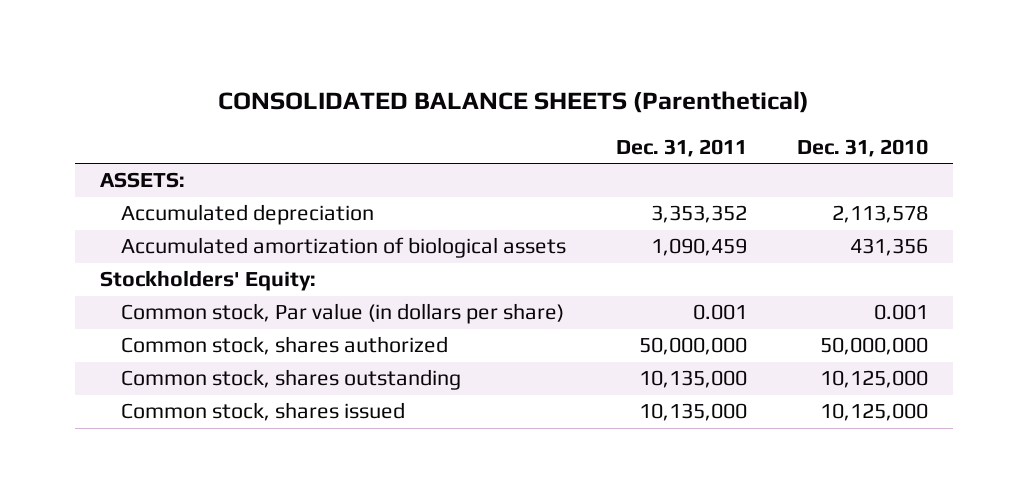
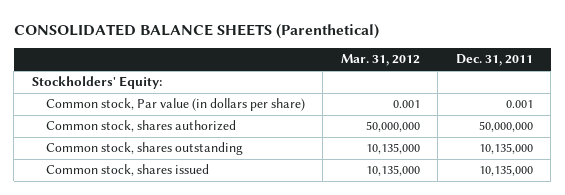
- | Dec. 31, 2011 | Dec. 31, 2010
+ | Mar. 31, 2012 | Dec. 31, 2011
- ASSETS:
- Accumulated depreciation | 3,353,352 | 2,113,578
- Accumulated amortization of biological assets | 1,090,459 | 431,356

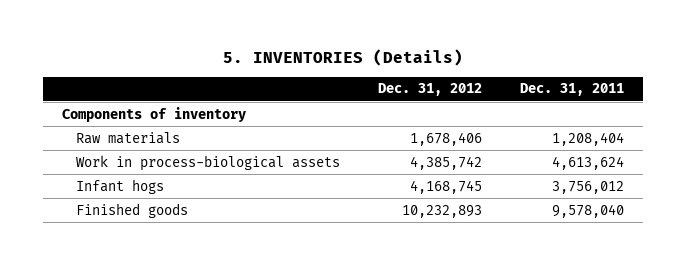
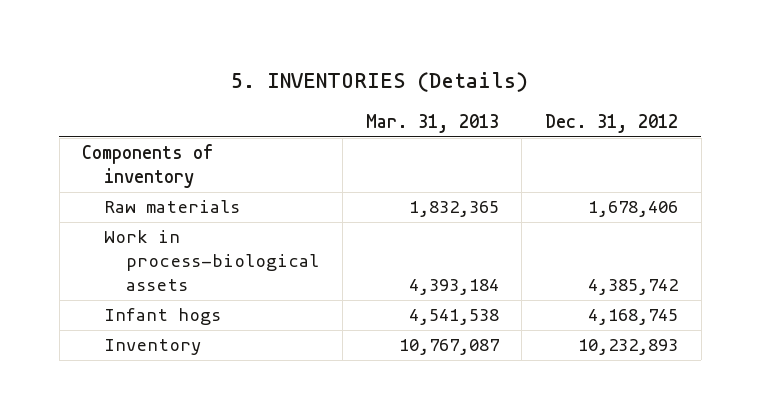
- | Dec. 31, 2012 | Dec. 31, 2011
+ | Mar. 31, 2013 | Dec. 31, 2012
- Finished goods | 10,232,893 | 9,578,040
+ Inventory | 10,767,087 | 10,232,893

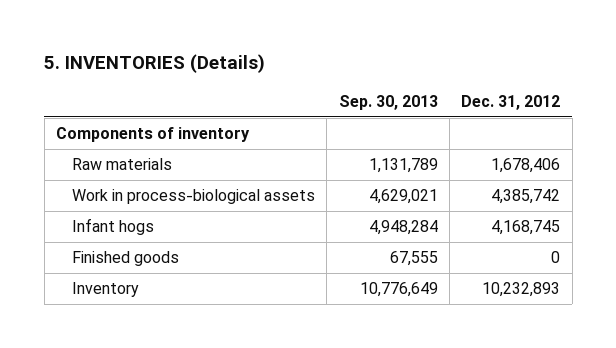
- | Mar. 31, 2013 | Dec. 31, 2012
+ | Sep. 30, 2013 | Dec. 31, 2012
+ Finished goods | 67,555 | 0

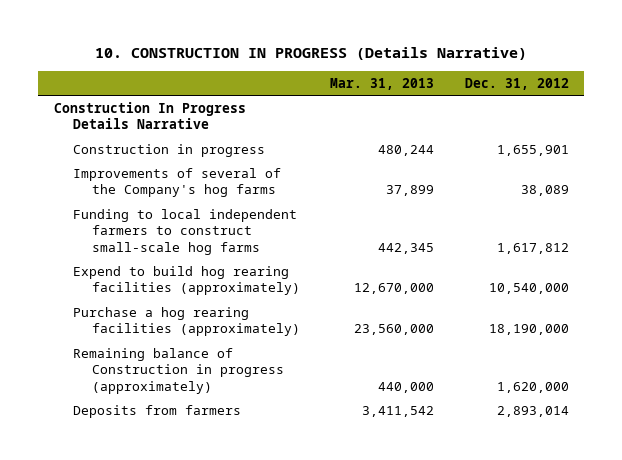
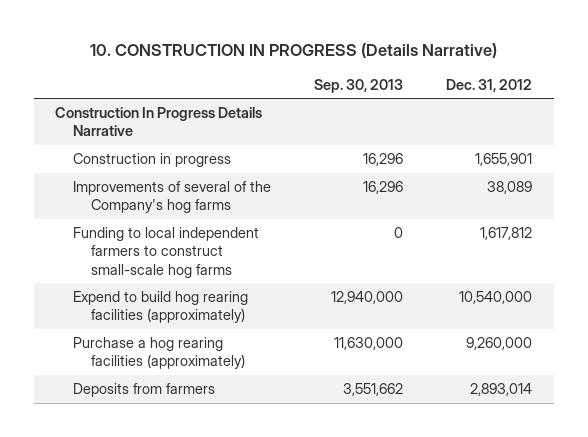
- | Mar. 31, 2013 | Dec. 31, 2012
+ | Sep. 30, 2013 | Dec. 31, 2012
- Purchase a hog rearing facilities (approximately) | 23,560,000 | 18,190,000
- Remaining balance of Construction in progress (approximately) | 440,000 | 1,620,000
+ Purchase a hog rearing facilities (approximately) | 11,630,000 | 9,260,000

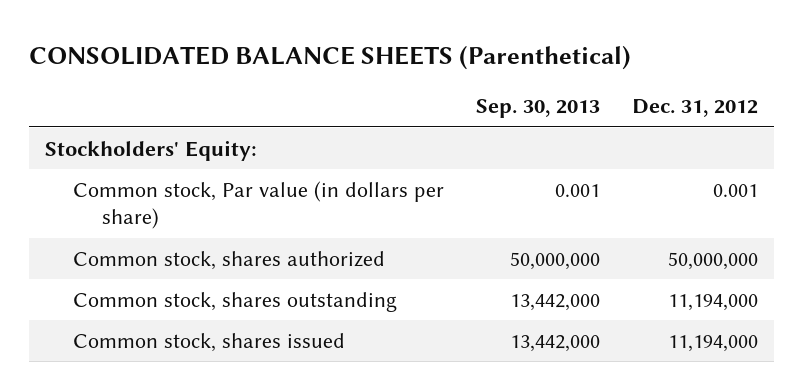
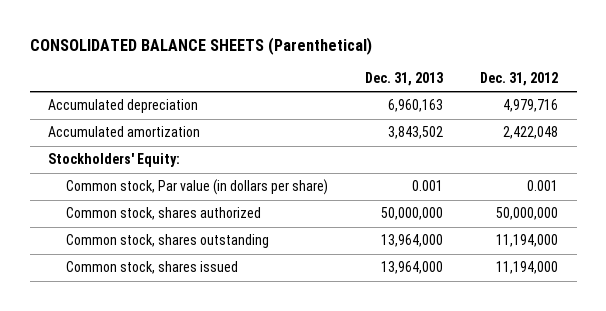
- | Sep. 30, 2013 | Dec. 31, 2012
+ | Dec. 31, 2013 | Dec. 31, 2012
+ Accumulated depreciation | 6,960,163 | 4,979,716
+ Accumulated amortization | 3,843,502 | 2,422,048

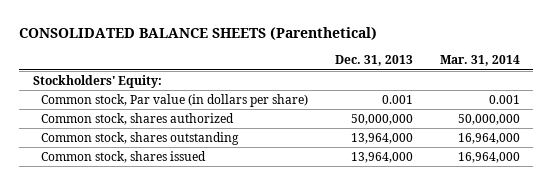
- | Dec. 31, 2013 | Dec. 31, 2012
+ | Dec. 31, 2013 | Mar. 31, 2014
- Accumulated depreciation | 6,960,163 | 4,979,716
- Accumulated amortization | 3,843,502 | 2,422,048

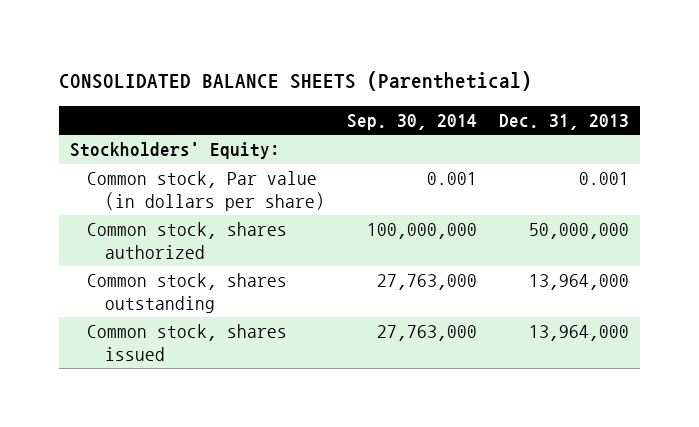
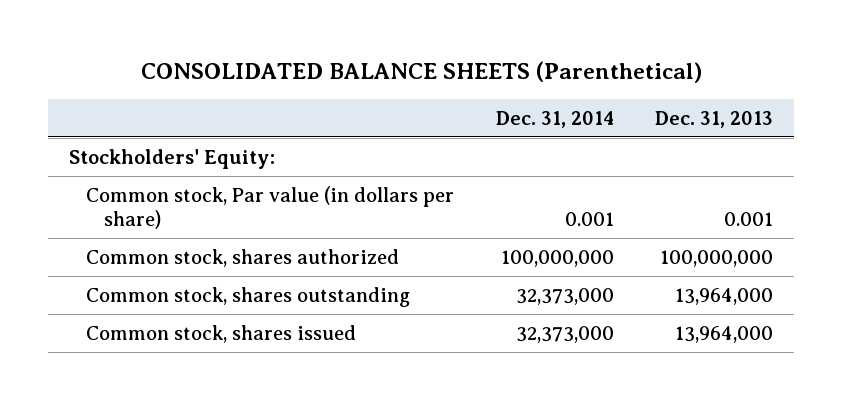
- | Sep. 30, 2014 | Dec. 31, 2013
+ | Dec. 31, 2014 | Dec. 31, 2013
- Common stock, shares authorized | 100,000,000 | 50,000,000
+ Common stock, shares authorized | 100,000,000 | 100,000,000

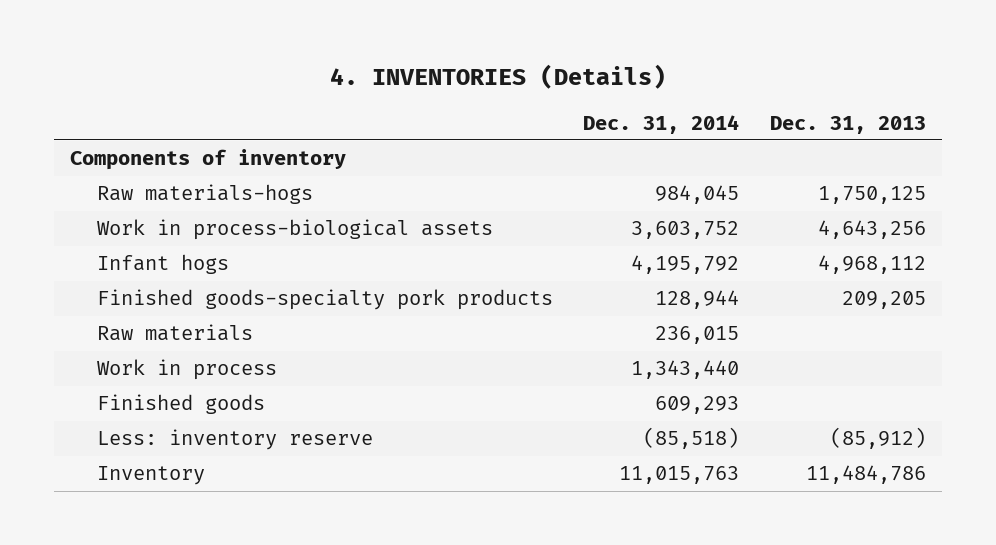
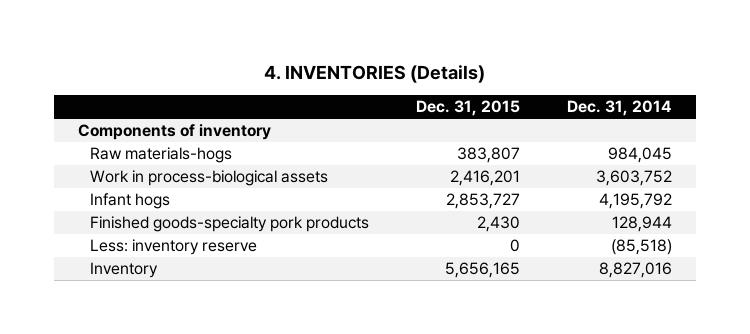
- | Dec. 31, 2014 | Dec. 31, 2013
+ | Dec. 31, 2015 | Dec. 31, 2014
- Raw materials | 236,015 |
- Work in process | 1,343,440 |
- Finished goods | 609,293 |
- Inventory | 11,015,763 | 11,484,786
+ Inventory | 5,656,165 | 8,827,016

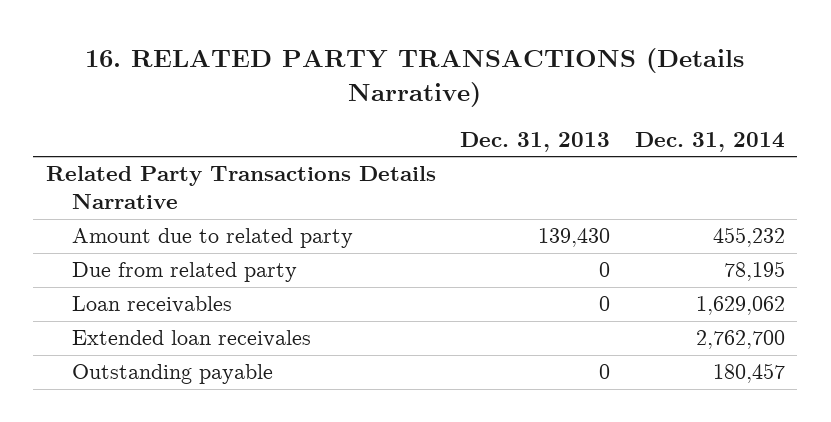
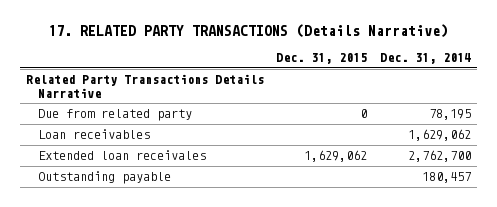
- 16. RELATED PARTY TRANSACTIONS (Details Narrative)
+ 17. RELATED PARTY TRANSACTIONS (Details Narrative)
- | Dec. 31, 2013 | Dec. 31, 2014
+ | Dec. 31, 2015 | Dec. 31, 2014
- Amount due to related party | 139,430 | 455,232

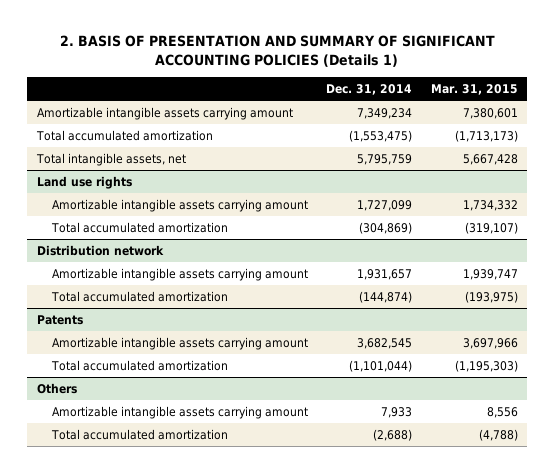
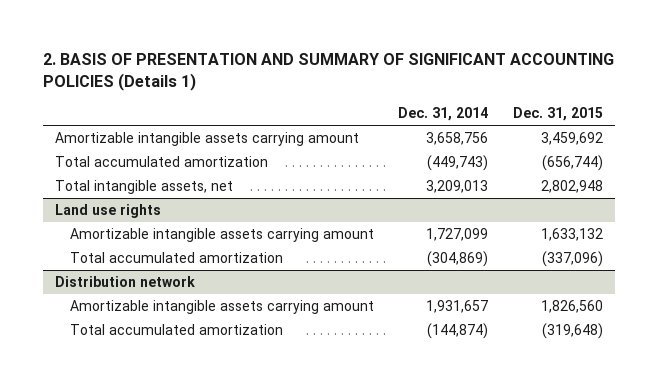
- | Dec. 31, 2014 | Mar. 31, 2015
+ | Dec. 31, 2014 | Dec. 31, 2015
- Amortizable intangible assets carrying amount | 7,349,234 | 7,380,601
- Total accumulated amortization | (1,553,475) | (1,713,173)
- Total intangible assets, net | 5,795,759 | 5,667,428
+ Amortizable intangible assets carrying amount | 3,658,756 | 3,459,692
+ Total accumulated amortization | (449,743) | (656,744)
+ Total intangible assets, net | 3,209,013 | 2,802,948
- Patents
- Amortizable intangible assets carrying amount | 3,682,545 | 3,697,966
- Total accumulated amortization | (1,101,044) | (1,195,303)
- Others
- Amortizable intangible assets carrying amount | 7,933 | 8,556
- Total accumulated amortization | (2,688) | (4,788)

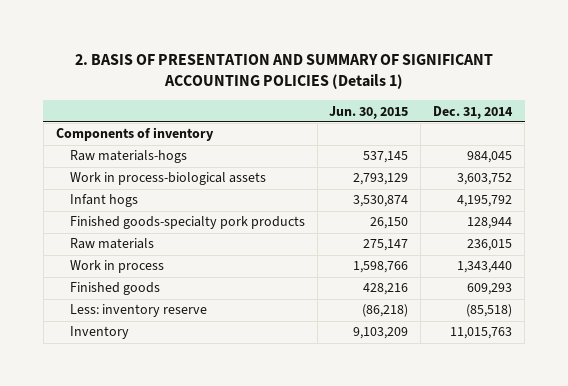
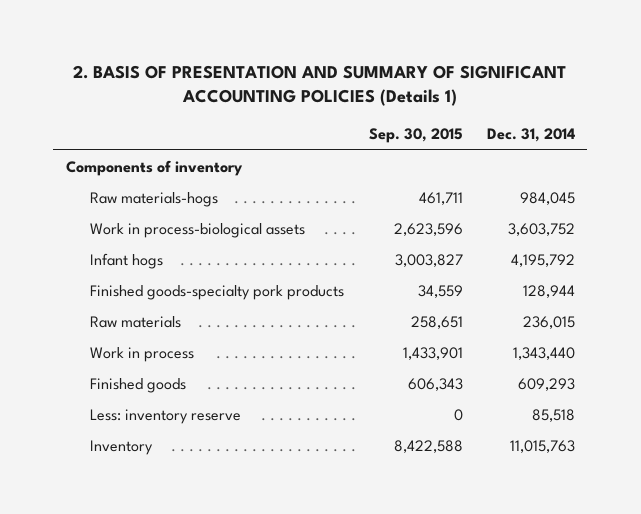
- | Jun. 30, 2015 | Dec. 31, 2014
+ | Sep. 30, 2015 | Dec. 31, 2014
- Less: inventory reserve | (86,218) | (85,518)
+ Less: inventory reserve | 0 | 85,518

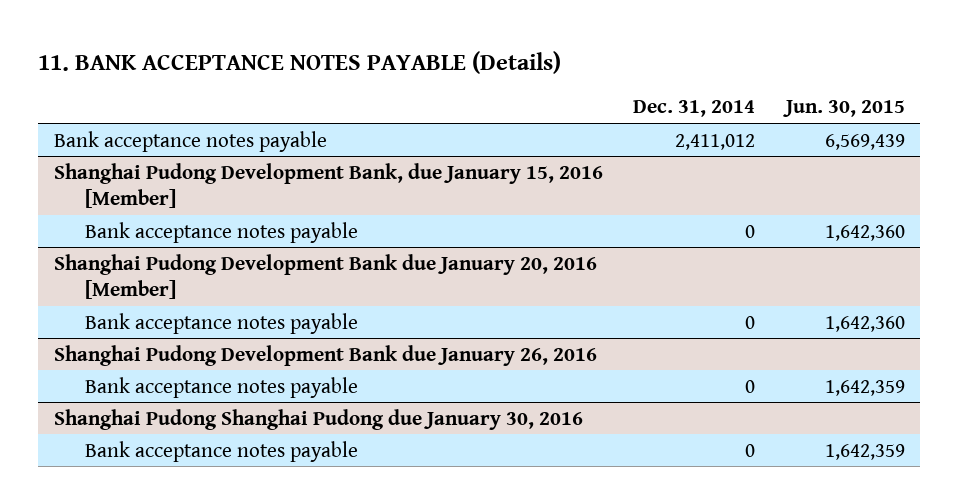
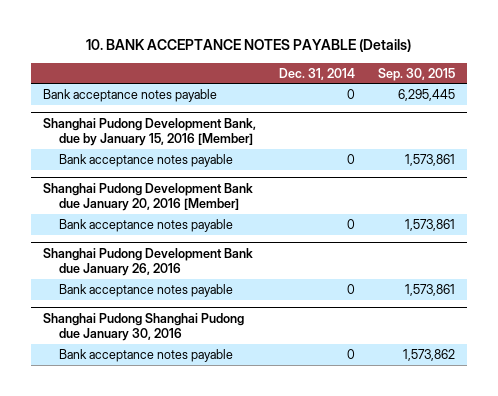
- 11. BANK ACCEPTANCE NOTES PAYABLE (Details)
+ 10. BANK ACCEPTANCE NOTES PAYABLE (Details)
- | Dec. 31, 2014 | Jun. 30, 2015
+ | Dec. 31, 2014 | Sep. 30, 2015
- Bank acceptance notes payable | 2,411,012 | 6,569,439
- Shanghai Pudong Development Bank, due January 15, 2016 [Member]
+ Shanghai Pudong Development Bank, due by January 15, 2016 [Member]
+ Bank acceptance notes payable | 0 | 1,573,861

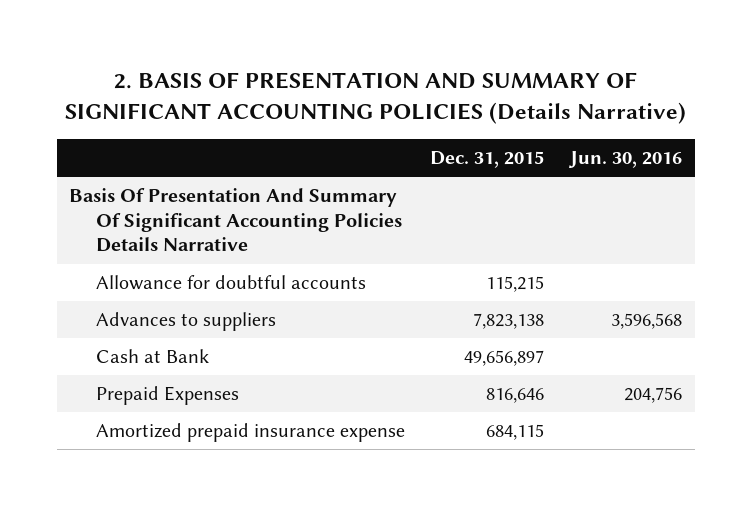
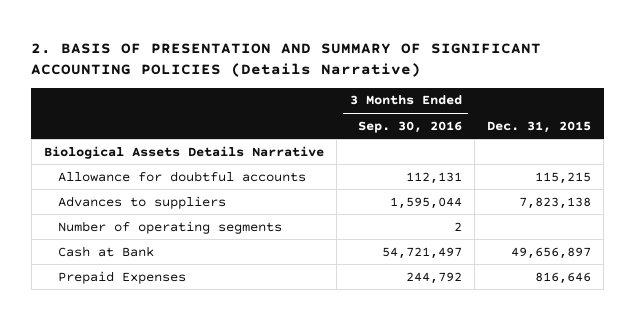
- | Dec. 31, 2015 | Jun. 30, 2016
+ | 3 Months Ended Sep. 30, 2016 | Dec. 31, 2015
- Basis Of Presentation And Summary Of Significant Accounting Policies Details Narrative
+ Biological Assets Details Narrative
+ Number of operating segments | 2 |
- Amortized prepaid insurance expense | 684,115 |

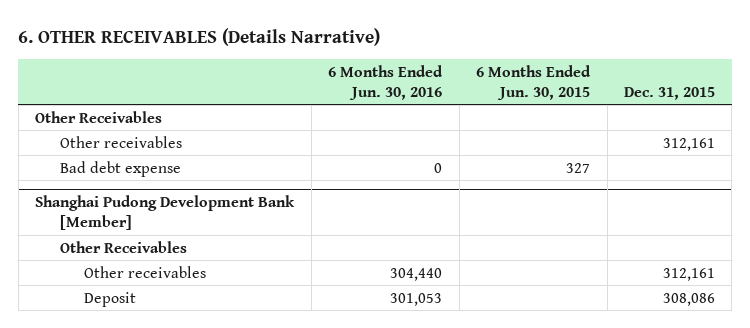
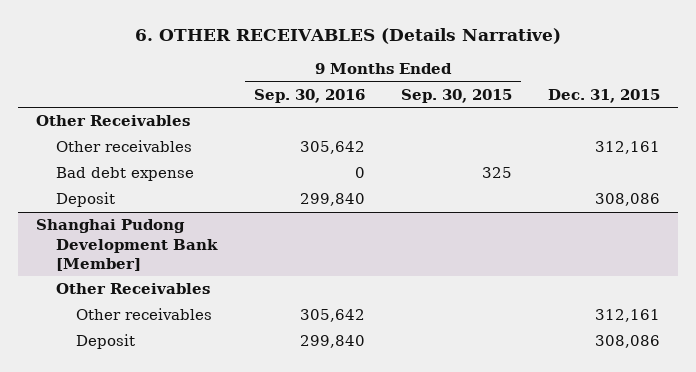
- | 6 Months Ended Jun. 30, 2016 | 6 Months Ended Jun. 30, 2015 | Dec. 31, 2015
+ | 9 Months Ended Sep. 30, 2016 | 9 Months Ended Sep. 30, 2015 | Dec. 31, 2015
+ Deposit | 299,840 | | 308,086

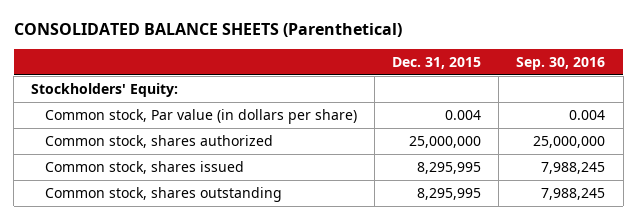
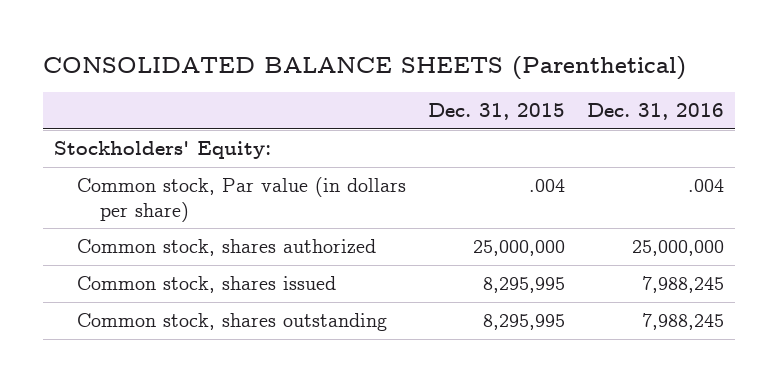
- | Dec. 31, 2015 | Sep. 30, 2016
+ | Dec. 31, 2015 | Dec. 31, 2016
- Common stock, Par value (in dollars per share) | 0.004 | 0.004
+ Common stock, Par value (in dollars per share) | .004 | .004

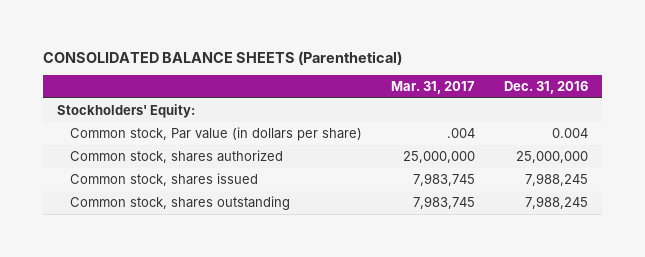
- | Dec. 31, 2015 | Dec. 31, 2016
+ | Mar. 31, 2017 | Dec. 31, 2016
- Common stock, Par value (in dollars per share) | .004 | .004
+ Common stock, Par value (in dollars per share) | .004 | 0.004

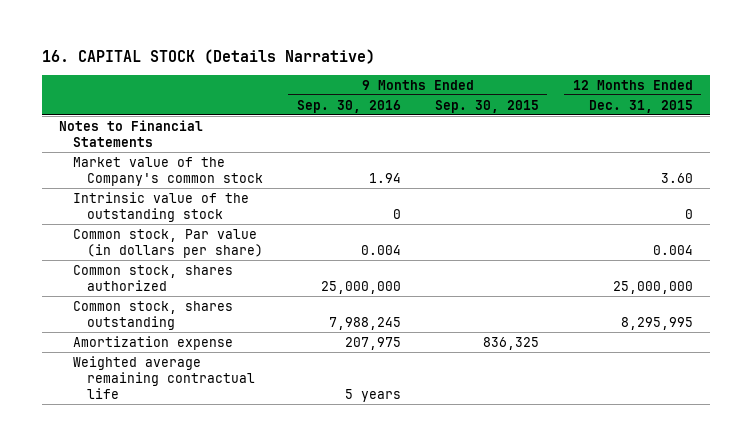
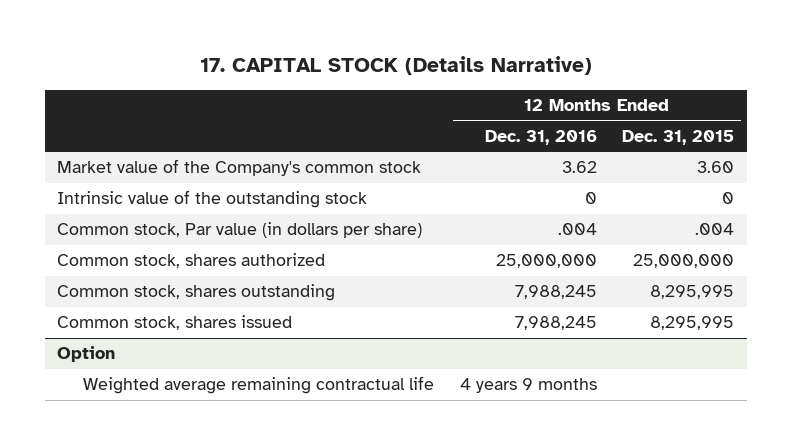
- 16. CAPITAL STOCK (Details Narrative)
+ 17. CAPITAL STOCK (Details Narrative)
- | 9 Months Ended Sep. 30, 2016 | 9 Months Ended Sep. 30, 2015 | 12 Months Ended Dec. 31, 2015
+ | 12 Months Ended Dec. 31, 2016 | 12 Months Ended Dec. 31, 2015
- Notes to Financial Statements
- Common stock, Par value (in dollars per share) | 0.004 | | 0.004
+ Common stock, Par value (in dollars per share) | .004 | .004
- Amortization expense | 207,975 | 836,325 |
+ Common stock, shares issued | 7,988,245 | 8,295,995
+ Option

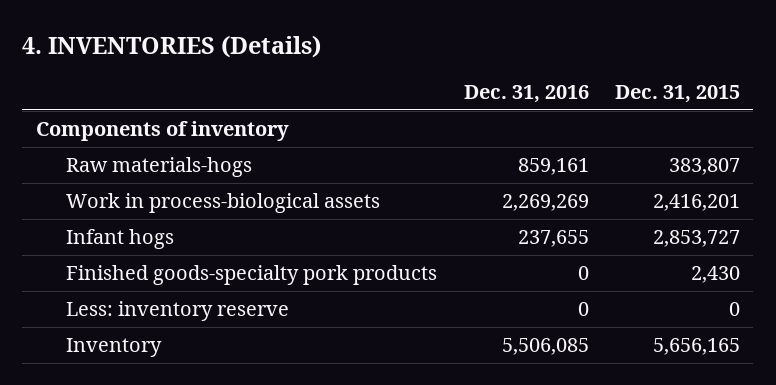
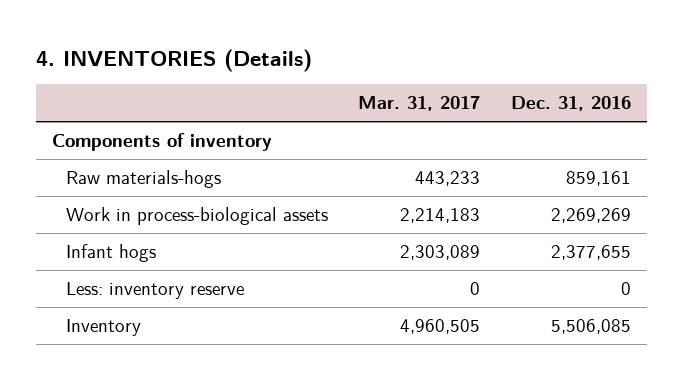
- | Dec. 31, 2016 | Dec. 31, 2015
+ | Mar. 31, 2017 | Dec. 31, 2016
- Infant hogs | 237,655 | 2,853,727
- Finished goods-specialty pork products | 0 | 2,430
+ Infant hogs | 2,303,089 | 2,377,655

